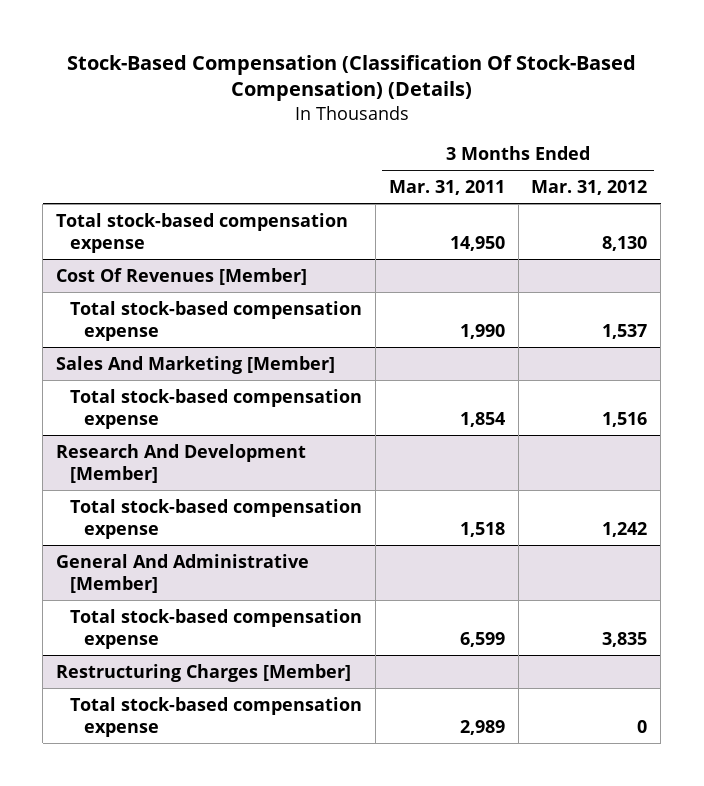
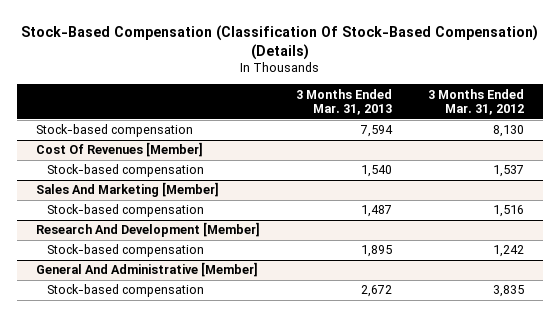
- | 3 Months Ended Mar. 31, 2011 | 3 Months Ended Mar. 31, 2012
+ | 3 Months Ended Mar. 31, 2013 | 3 Months Ended Mar. 31, 2012
- Total stock-based compensation expense | 14,950 | 8,130
+ Stock-based compensation | 7,594 | 8,130
@ Cost Of Revenues [Member]
- Total stock-based compensation expense | 1,990 | 1,537
+ Stock-based compensation | 1,540 | 1,537
@ Sales And Marketing [Member]
- Total stock-based compensation expense | 1,854 | 1,516
+ Stock-based compensation | 1,487 | 1,516
@ Research And Development [Member]
- Total stock-based compensation expense | 1,518 | 1,242
+ Stock-based compensation | 1,895 | 1,242
@ General And Administrative [Member]
- Total stock-based compensation expense | 6,599 | 3,835
- Restructuring Charges [Member]
- Total stock-based compensation expense | 2,989 | 0
@ General And Administrative [Member]
+ Stock-based compensation | 2,672 | 3,835

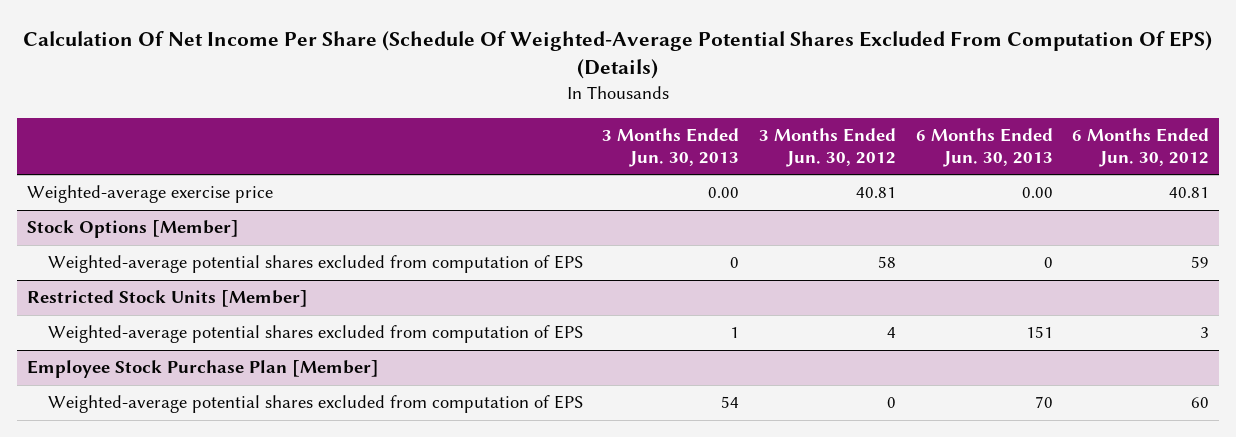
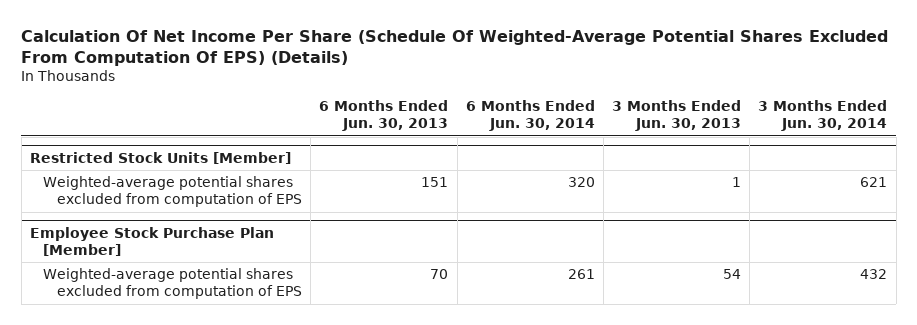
- | 3 Months Ended Jun. 30, 2013 | 3 Months Ended Jun. 30, 2012 | 6 Months Ended Jun. 30, 2013 | 6 Months Ended Jun. 30, 2012
+ | 6 Months Ended Jun. 30, 2013 | 6 Months Ended Jun. 30, 2014 | 3 Months Ended Jun. 30, 2013 | 3 Months Ended Jun. 30, 2014
- Weighted-average exercise price | 0.00 | 40.81 | 0.00 | 40.81
- Stock Options [Member]
- Weighted-average potential shares excluded from computation of EPS | 0 | 58 | 0 | 59

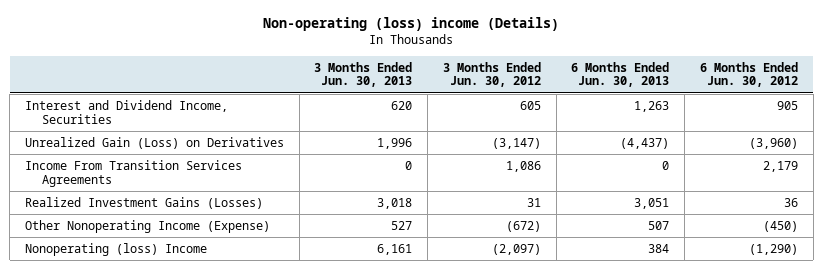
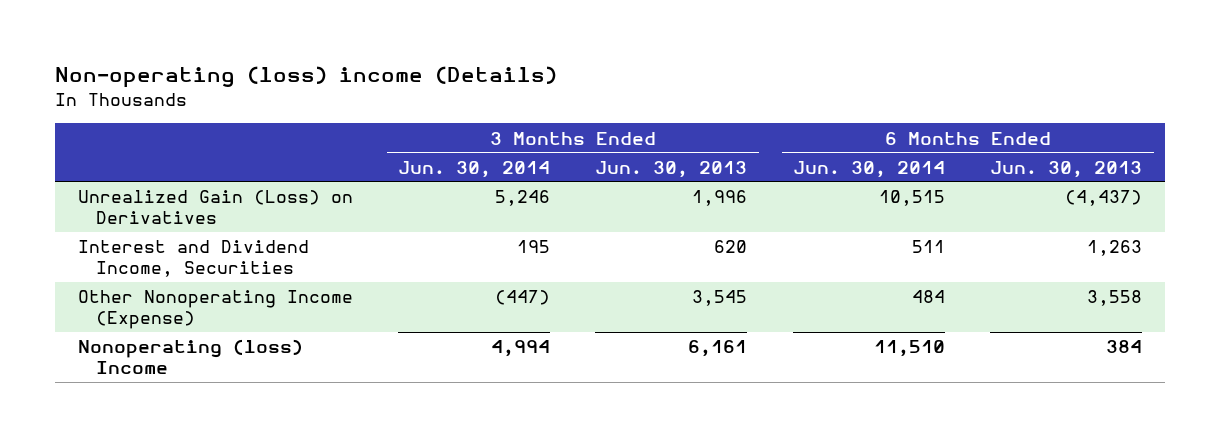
- | 3 Months Ended Jun. 30, 2013 | 3 Months Ended Jun. 30, 2012 | 6 Months Ended Jun. 30, 2013 | 6 Months Ended Jun. 30, 2012
+ | 3 Months Ended Jun. 30, 2014 | 3 Months Ended Jun. 30, 2013 | 6 Months Ended Jun. 30, 2014 | 6 Months Ended Jun. 30, 2013
- Income From Transition Services Agreements | 0 | 1,086 | 0 | 2,179
- Realized Investment Gains (Losses) | 3,018 | 31 | 3,051 | 36
- Other Nonoperating Income (Expense) | 527 | (672) | 507 | (450)
moved down: Interest and Dividend Income, Securities | 195 | 620 | 511 | 1,263
+ Other Nonoperating Income (Expense) | (447) | 3,545 | 484 | 3,558

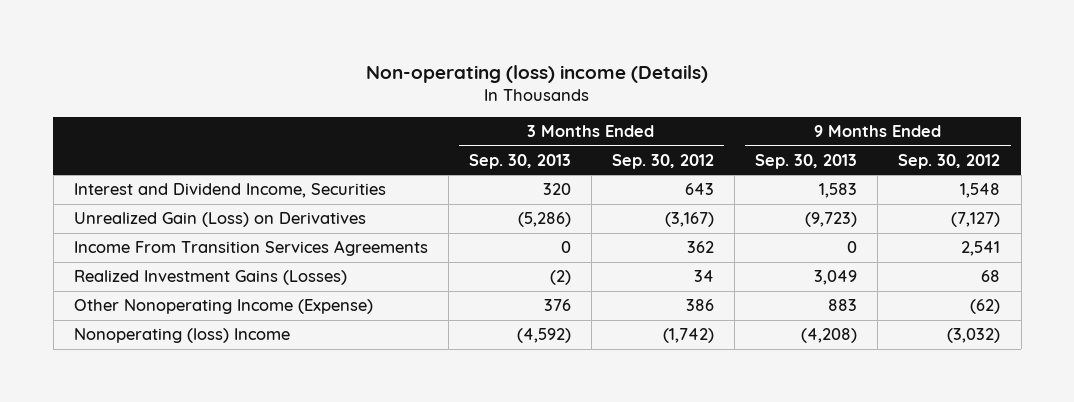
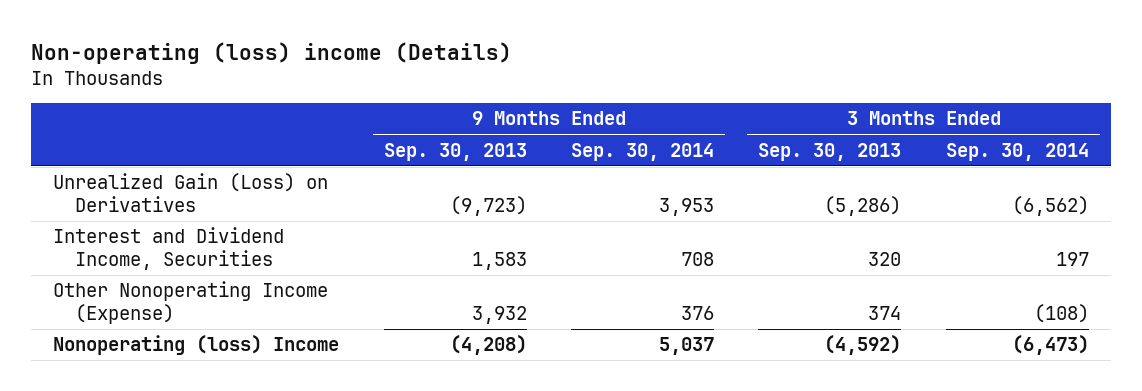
- | 3 Months Ended Sep. 30, 2013 | 3 Months Ended Sep. 30, 2012 | 9 Months Ended Sep. 30, 2013 | 9 Months Ended Sep. 30, 2012
+ | 9 Months Ended Sep. 30, 2013 | 9 Months Ended Sep. 30, 2014 | 3 Months Ended Sep. 30, 2013 | 3 Months Ended Sep. 30, 2014
- Income From Transition Services Agreements | 0 | 362 | 0 | 2,541
- Realized Investment Gains (Losses) | (2) | 34 | 3,049 | 68
- Other Nonoperating Income (Expense) | 376 | 386 | 883 | (62)
moved down: Interest and Dividend Income, Securities | 1,583 | 708 | 320 | 197
+ Other Nonoperating Income (Expense) | 3,932 | 376 | 374 | (108)

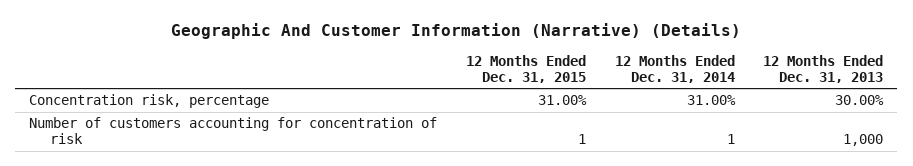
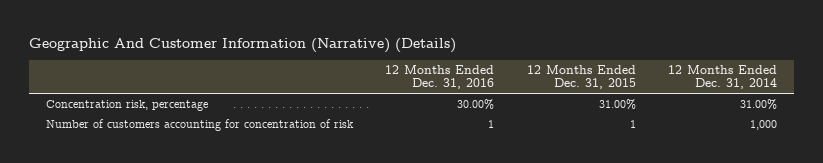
- | 12 Months Ended Dec. 31, 2015 | 12 Months Ended Dec. 31, 2014 | 12 Months Ended Dec. 31, 2013
+ | 12 Months Ended Dec. 31, 2016 | 12 Months Ended Dec. 31, 2015 | 12 Months Ended Dec. 31, 2014
- Number of customers accounting for concentration of risk | 1 | 1 | 1,000
+ Number of customers accounting for concentration of risk | 1 | 1 | 1,000

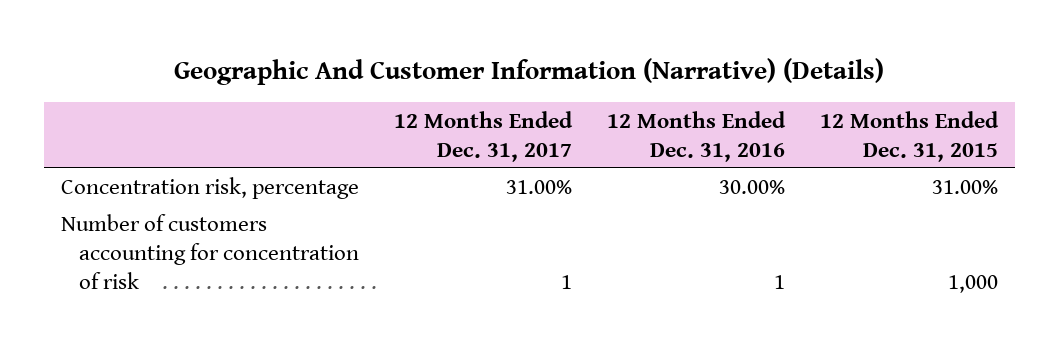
- | 12 Months Ended Dec. 31, 2016 | 12 Months Ended Dec. 31, 2015 | 12 Months Ended Dec. 31, 2014
+ | 12 Months Ended Dec. 31, 2017 | 12 Months Ended Dec. 31, 2016 | 12 Months Ended Dec. 31, 2015
- Number of customers accounting for concentration of risk | 1 | 1 | 1,000
+ Number of customers accounting for concentration of risk | 1 | 1 | 1,000

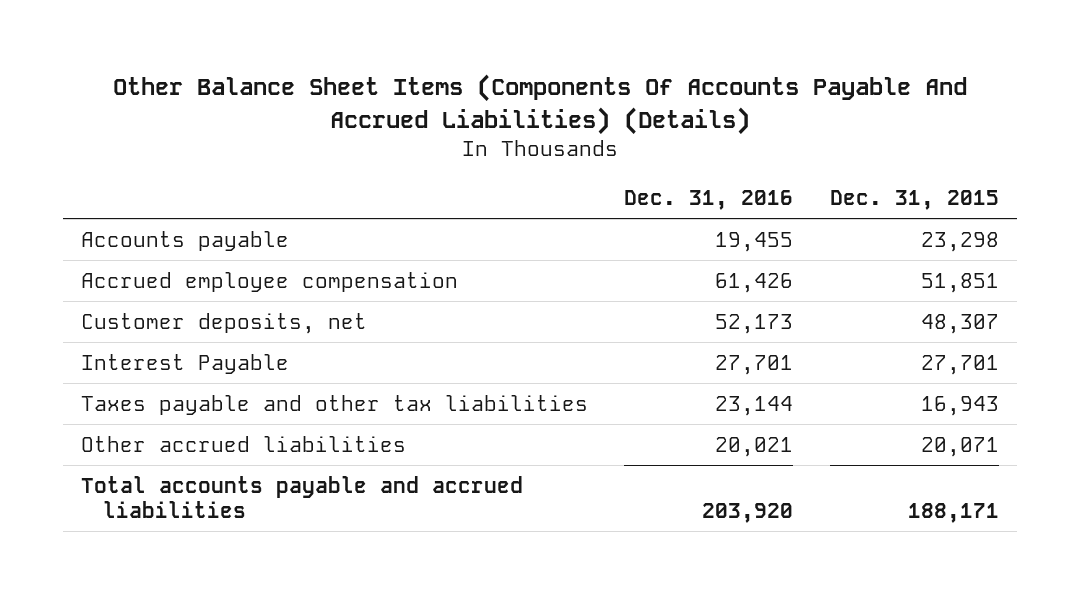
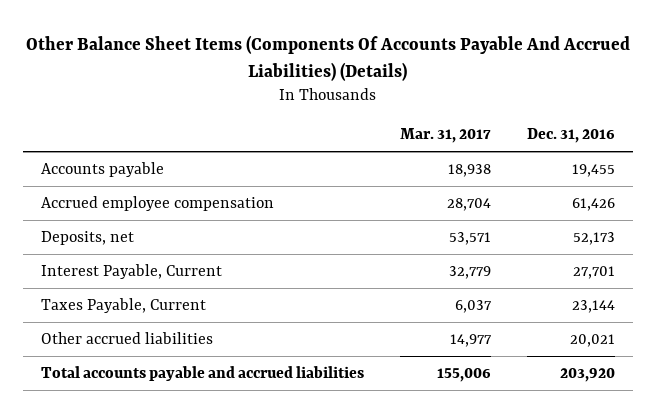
- | Dec. 31, 2016 | Dec. 31, 2015
+ | Mar. 31, 2017 | Dec. 31, 2016
- Customer deposits, net | 52,173 | 48,307
- Interest Payable | 27,701 | 27,701
- Taxes payable and other tax liabilities | 23,144 | 16,943
+ Deposits, net | 53,571 | 52,173
+ Interest Payable, Current | 32,779 | 27,701
+ Taxes Payable, Current | 6,037 | 23,144

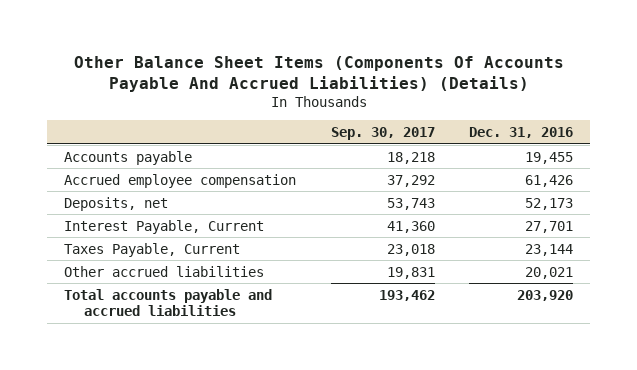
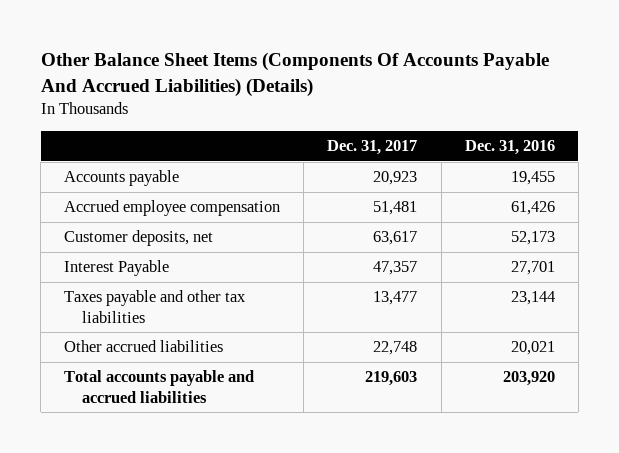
- | Sep. 30, 2017 | Dec. 31, 2016
+ | Dec. 31, 2017 | Dec. 31, 2016
- Deposits, net | 53,743 | 52,173
- Interest Payable, Current | 41,360 | 27,701
- Taxes Payable, Current | 23,018 | 23,144
+ Customer deposits, net | 63,617 | 52,173
+ Interest Payable | 47,357 | 27,701
+ Taxes payable and other tax liabilities | 13,477 | 23,144

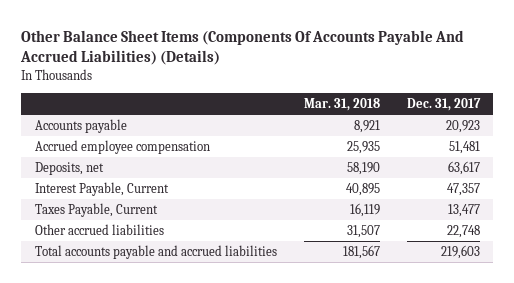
- | Dec. 31, 2017 | Dec. 31, 2016
+ | Mar. 31, 2018 | Dec. 31, 2017
- Customer deposits, net | 63,617 | 52,173
- Interest Payable | 47,357 | 27,701
- Taxes payable and other tax liabilities | 13,477 | 23,144
+ Deposits, net | 58,190 | 63,617
+ Interest Payable, Current | 40,895 | 47,357
+ Taxes Payable, Current | 16,119 | 13,477

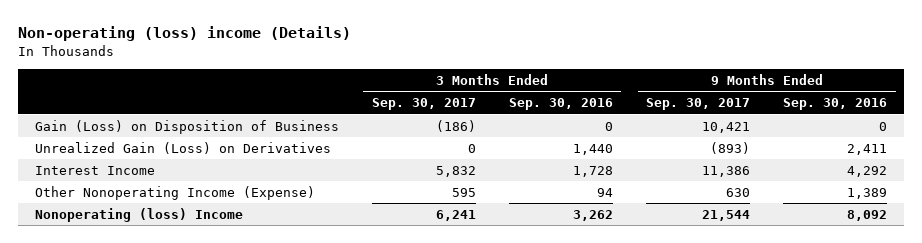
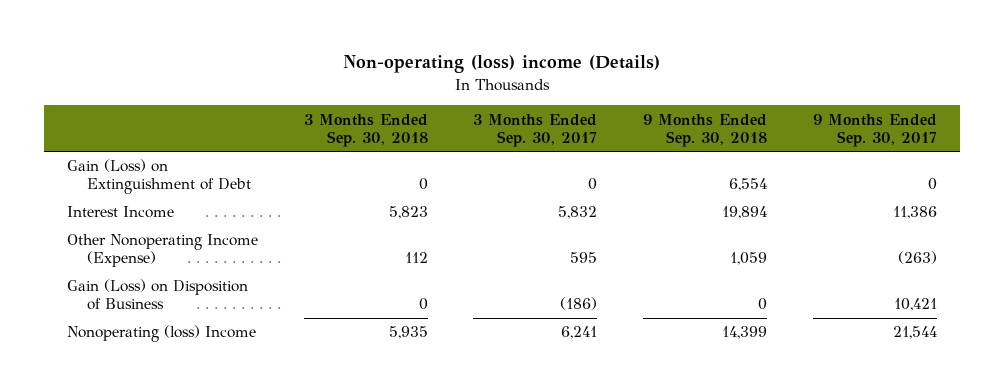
- | 3 Months Ended Sep. 30, 2017 | 3 Months Ended Sep. 30, 2016 | 9 Months Ended Sep. 30, 2017 | 9 Months Ended Sep. 30, 2016
+ | 3 Months Ended Sep. 30, 2018 | 3 Months Ended Sep. 30, 2017 | 9 Months Ended Sep. 30, 2018 | 9 Months Ended Sep. 30, 2017
- Unrealized Gain (Loss) on Derivatives | 0 | 1,440 | (893) | 2,411
+ Gain (Loss) on Extinguishment of Debt | 0 | 0 | 6,554 | 0
- Other Nonoperating Income (Expense) | 595 | 94 | 630 | 1,389
+ Other Nonoperating Income (Expense) | 112 | 595 | 1,059 | (263)
moved down: Gain (Loss) on Disposition of Business | 0 | (186) | 0 | 10,421

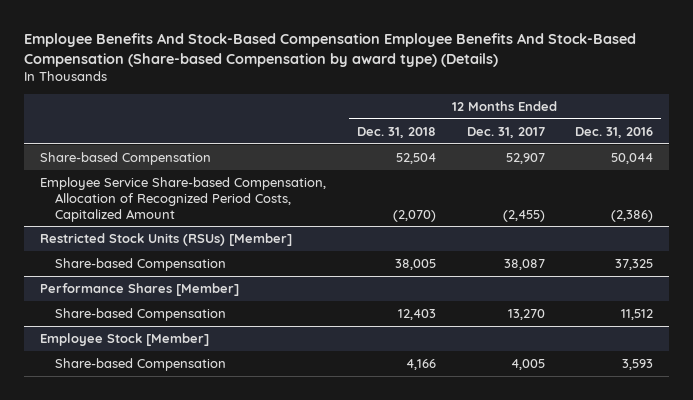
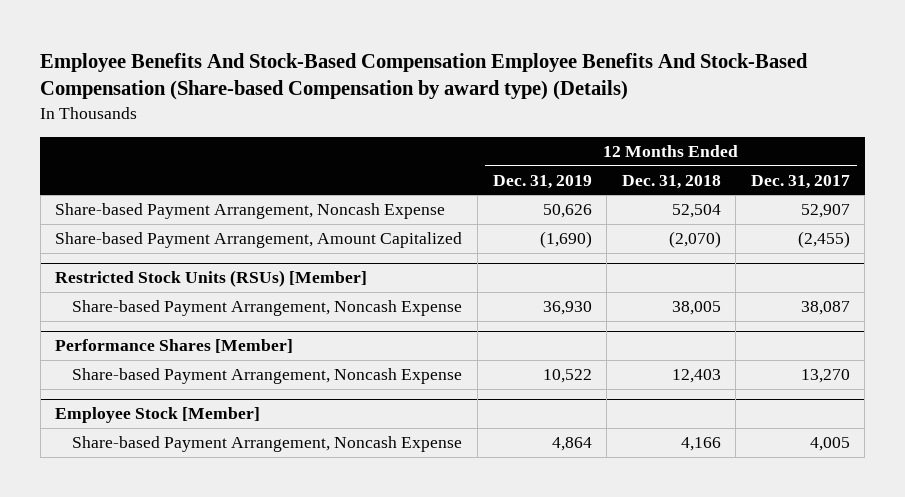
- | 12 Months Ended Dec. 31, 2018 | 12 Months Ended Dec. 31, 2017 | 12 Months Ended Dec. 31, 2016
+ | 12 Months Ended Dec. 31, 2019 | 12 Months Ended Dec. 31, 2018 | 12 Months Ended Dec. 31, 2017
- Share-based Compensation | 52,504 | 52,907 | 50,044
- Employee Service Share-based Compensation, Allocation of Recognized Period Costs, Capitalized Amount | (2,070) | (2,455) | (2,386)
+ Share-based Payment Arrangement, Noncash Expense | 50,626 | 52,504 | 52,907
+ Share-based Payment Arrangement, Amount Capitalized | (1,690) | (2,070) | (2,455)
@ Restricted Stock Units (RSUs) [Member]
- Share-based Compensation | 38,005 | 38,087 | 37,325
+ Share-based Payment Arrangement, Noncash Expense | 36,930 | 38,005 | 38,087
@ Performance Shares [Member]
- Share-based Compensation | 12,403 | 13,270 | 11,512
+ Share-based Payment Arrangement, Noncash Expense | 10,522 | 12,403 | 13,270
@ Employee Stock [Member]
- Share-based Compensation | 4,166 | 4,005 | 3,593
+ Share-based Payment Arrangement, Noncash Expense | 4,864 | 4,166 | 4,005

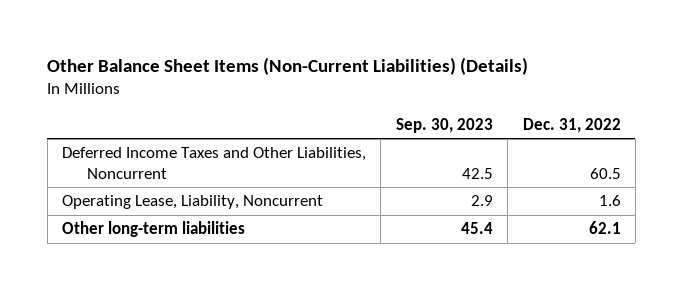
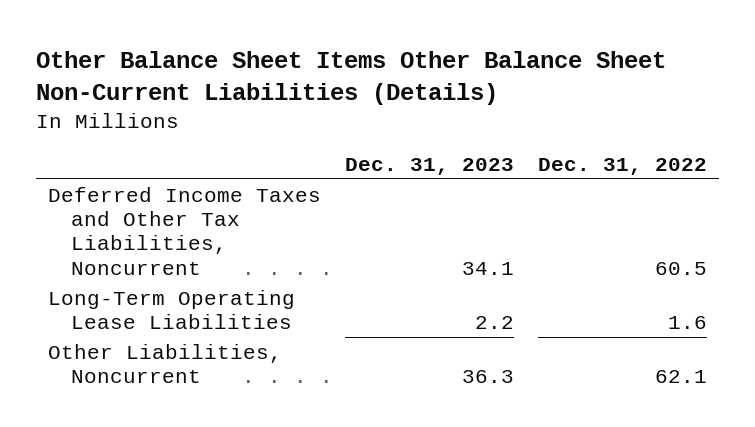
- Other Balance Sheet Items (Non-Current Liabilities) (Details)
+ Other Balance Sheet Items Other Balance Sheet Non-Current Liabilities (Details)
- | Sep. 30, 2023 | Dec. 31, 2022
+ | Dec. 31, 2023 | Dec. 31, 2022
- Deferred Income Taxes and Other Liabilities, Noncurrent | 42.5 | 60.5
- Operating Lease, Liability, Noncurrent | 2.9 | 1.6
- Other long-term liabilities | 45.4 | 62.1
+ Deferred Income Taxes and Other Tax Liabilities, Noncurrent | 34.1 | 60.5
+ Long-Term Operating Lease Liabilities | 2.2 | 1.6
+ Other Liabilities, Noncurrent | 36.3 | 62.1

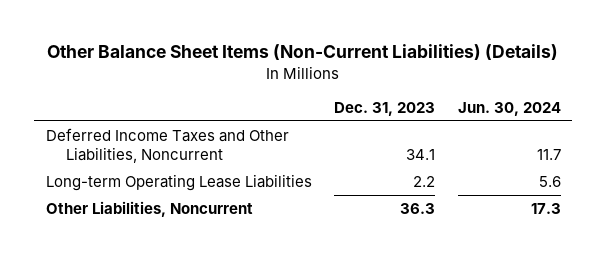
- Other Balance Sheet Items Other Balance Sheet Non-Current Liabilities (Details)
+ Other Balance Sheet Items (Non-Current Liabilities) (Details)
- | Dec. 31, 2023 | Dec. 31, 2022
+ | Dec. 31, 2023 | Jun. 30, 2024
- Deferred Income Taxes and Other Tax Liabilities, Noncurrent | 34.1 | 60.5
- Long-Term Operating Lease Liabilities | 2.2 | 1.6
+ Deferred Income Taxes and Other Liabilities, Noncurrent | 34.1 | 11.7
+ Long-term Operating Lease Liabilities | 2.2 | 5.6

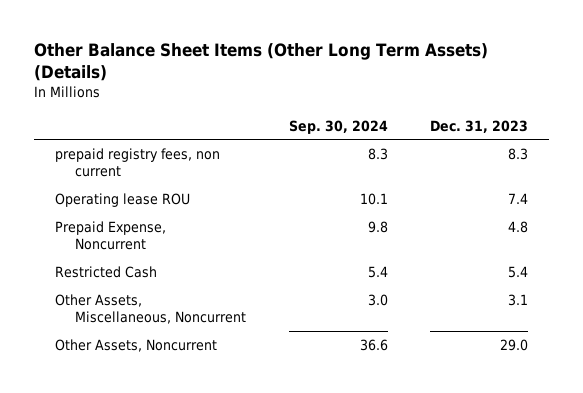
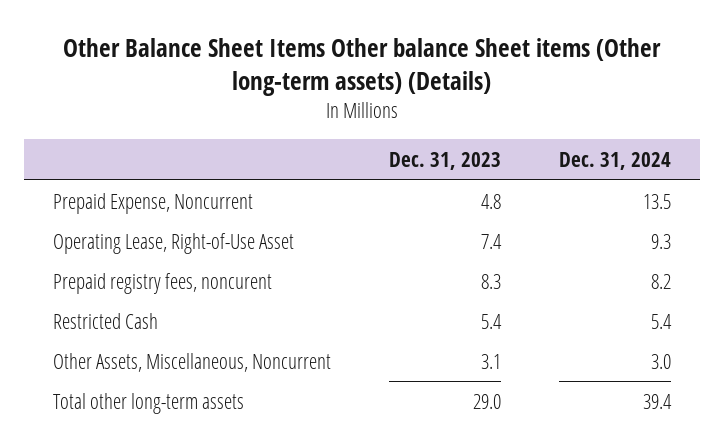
- Other Balance Sheet Items (Other Long Term Assets) (Details)
+ Other Balance Sheet Items Other balance Sheet items (Other long-term assets) (Details)
- | Sep. 30, 2024 | Dec. 31, 2023
+ | Dec. 31, 2023 | Dec. 31, 2024
- prepaid registry fees, non current | 8.3 | 8.3
- Operating lease ROU | 10.1 | 7.4
+ Operating Lease, Right-of-Use Asset | 7.4 | 9.3
+ Prepaid registry fees, noncurent | 8.3 | 8.2
- Other Assets, Noncurrent | 36.6 | 29.0
+ Total other long-term assets | 29.0 | 39.4

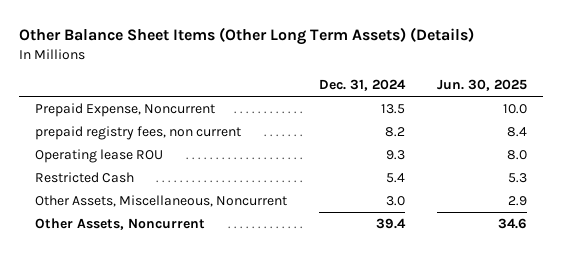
- Other Balance Sheet Items Other balance Sheet items (Other long-term assets) (Details)
+ Other Balance Sheet Items (Other Long Term Assets) (Details)
- | Dec. 31, 2023 | Dec. 31, 2024
+ | Dec. 31, 2024 | Jun. 30, 2025
- Operating Lease, Right-of-Use Asset | 7.4 | 9.3
- Prepaid registry fees, noncurent | 8.3 | 8.2
+ prepaid registry fees, non current | 8.2 | 8.4
+ Operating lease ROU | 9.3 | 8.0
- Total other long-term assets | 29.0 | 39.4
+ Other Assets, Noncurrent | 39.4 | 34.6

